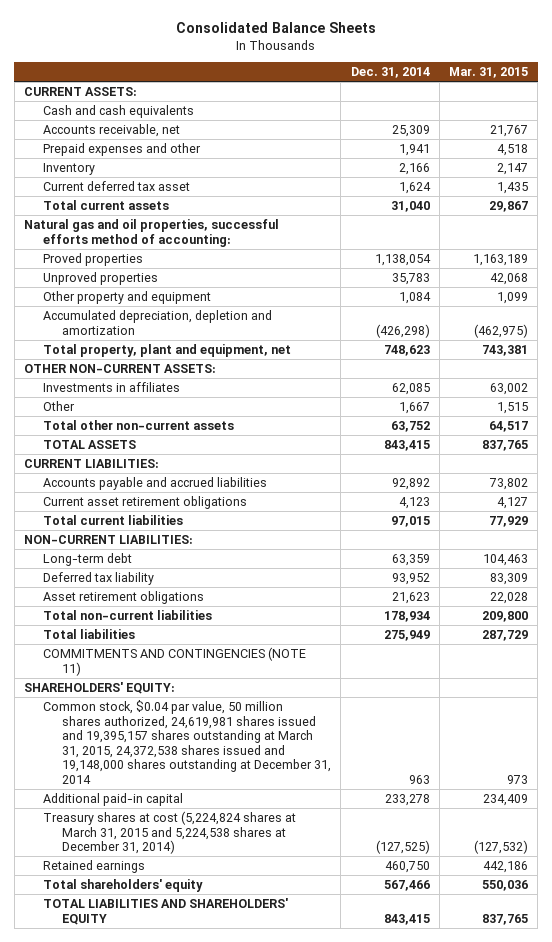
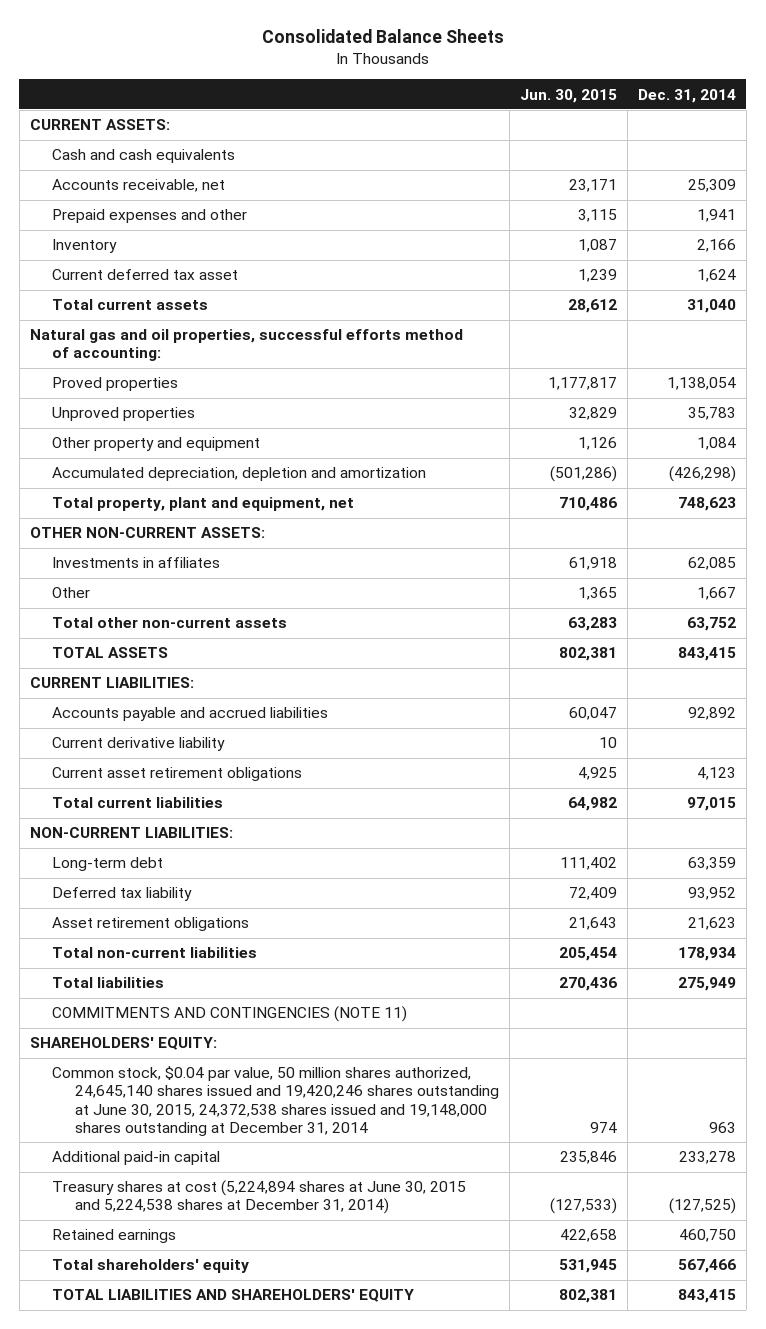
- | Dec. 31, 2014 | Mar. 31, 2015
+ | Jun. 30, 2015 | Dec. 31, 2014
+ Current derivative liability | 10 |
- Common stock, $0.04 par value, 50 million shares authorized, 24,619,981 shares issued and 19,395,157 shares outstanding at March 31, 2015, 24,372,538 shares issued and 19,148,000 shares outstanding at December 31, 2014 | 963 | 973
+ Common stock, $0.04 par value, 50 million shares authorized, 24,645,140 shares issued and 19,420,246 shares outstanding at June 30, 2015, 24,372,538 shares issued and 19,148,000 shares outstanding at December 31, 2014 | 974 | 963
- Treasury shares at cost (5,224,824 shares at March 31, 2015 and 5,224,538 shares at December 31, 2014) | (127,525) | (127,532)
+ Treasury shares at cost (5,224,894 shares at June 30, 2015 and 5,224,538 shares at December 31, 2014) | (127,533) | (127,525)

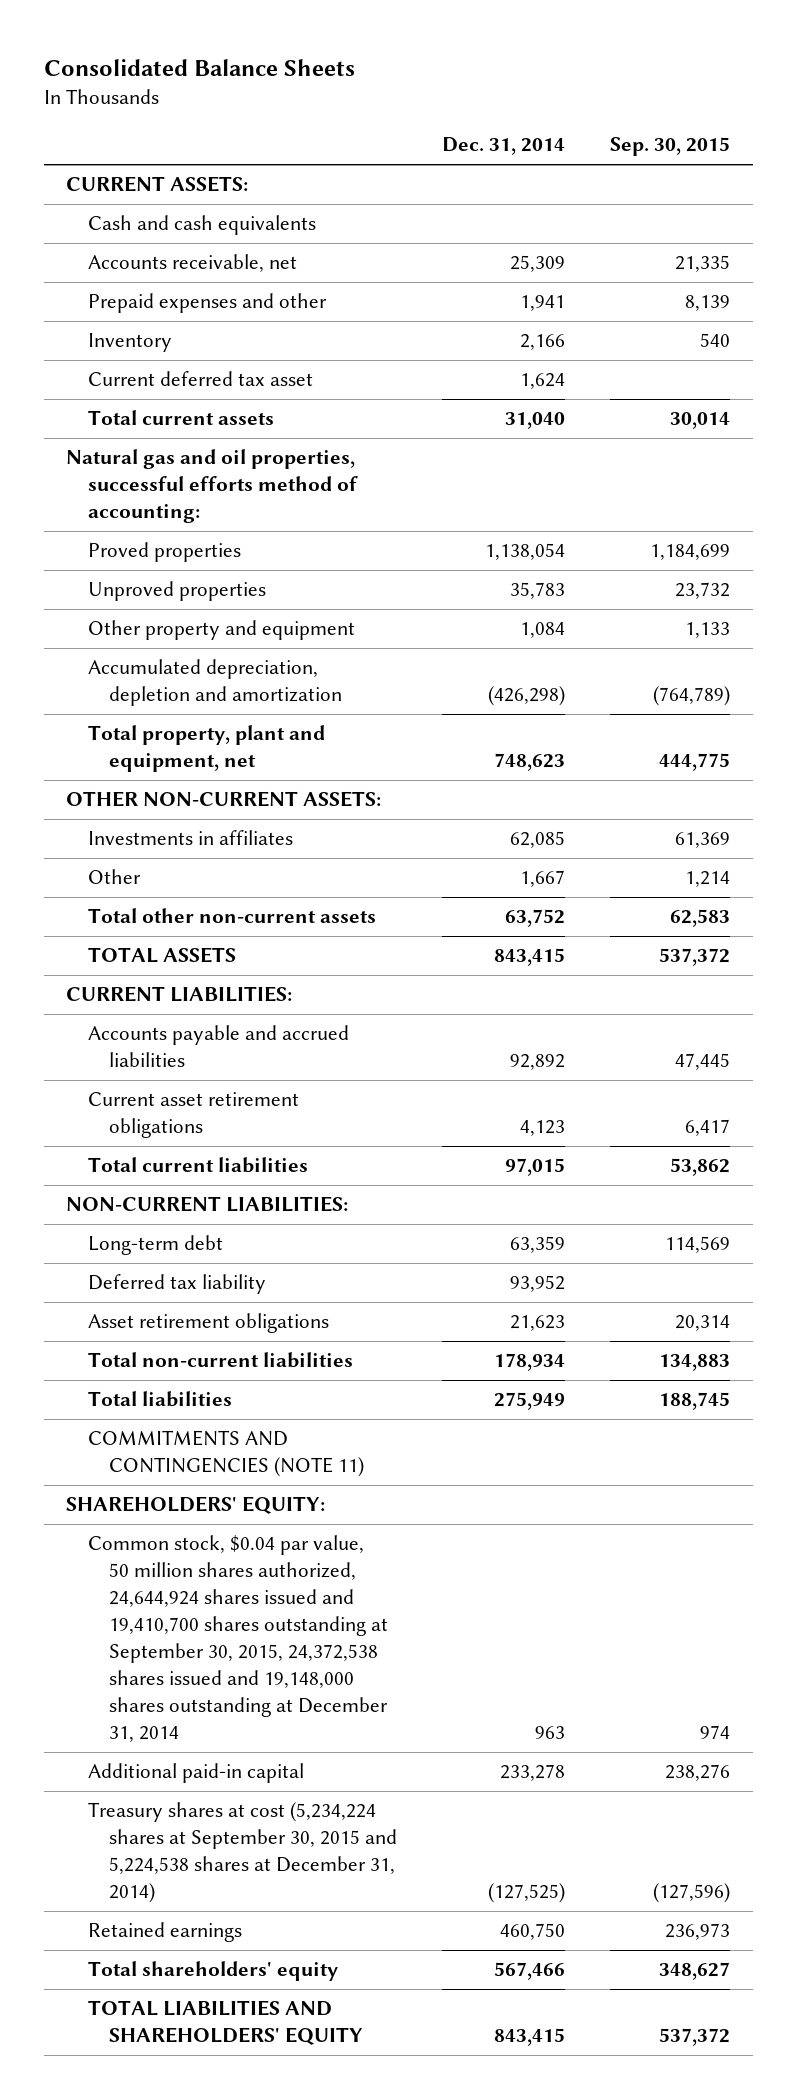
- | Jun. 30, 2015 | Dec. 31, 2014
+ | Dec. 31, 2014 | Sep. 30, 2015
- Current derivative liability | 10 |
- Common stock, $0.04 par value, 50 million shares authorized, 24,645,140 shares issued and 19,420,246 shares outstanding at June 30, 2015, 24,372,538 shares issued and 19,148,000 shares outstanding at December 31, 2014 | 974 | 963
+ Common stock, $0.04 par value, 50 million shares authorized, 24,644,924 shares issued and 19,410,700 shares outstanding at September 30, 2015, 24,372,538 shares issued and 19,148,000 shares outstanding at December 31, 2014 | 963 | 974
- Treasury shares at cost (5,224,894 shares at June 30, 2015 and 5,224,538 shares at December 31, 2014) | (127,533) | (127,525)
+ Treasury shares at cost (5,234,224 shares at September 30, 2015 and 5,224,538 shares at December 31, 2014) | (127,525) | (127,596)

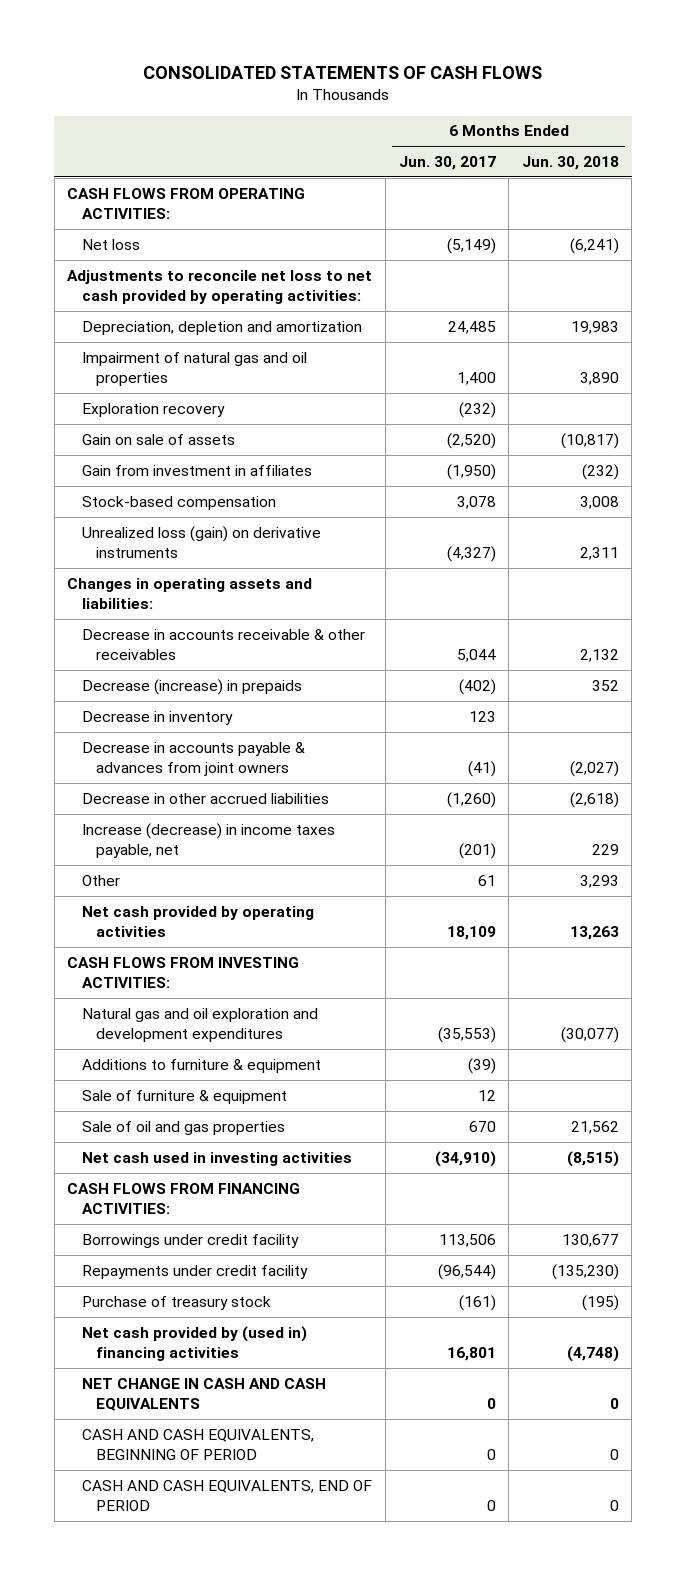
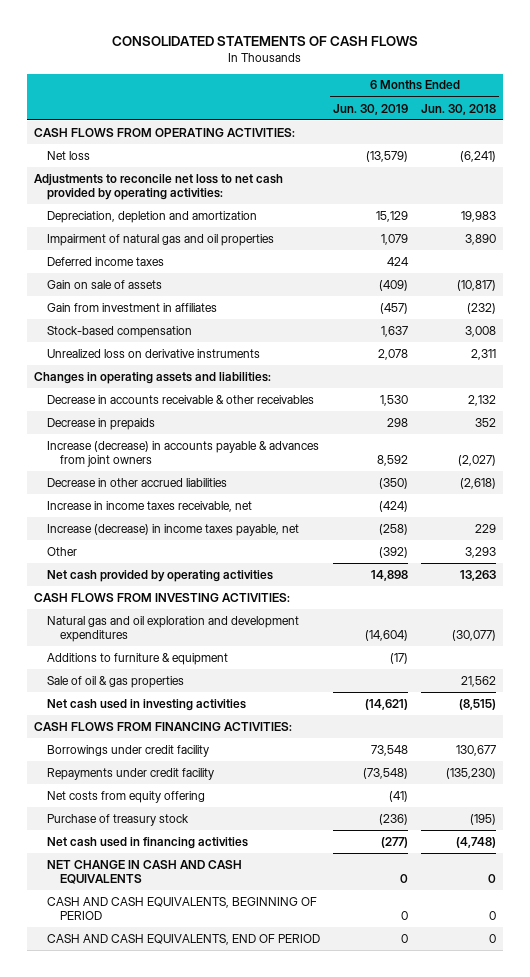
- | 6 Months Ended Jun. 30, 2017 | 6 Months Ended Jun. 30, 2018
+ | 6 Months Ended Jun. 30, 2019 | 6 Months Ended Jun. 30, 2018
- Exploration recovery | (232) |
+ Deferred income taxes | 424 |
- Unrealized loss (gain) on derivative instruments | (4,327) | 2,311
+ Unrealized loss on derivative instruments | 2,078 | 2,311
- Decrease (increase) in prepaids | (402) | 352
- Decrease in inventory | 123 |
- Decrease in accounts payable & advances from joint owners | (41) | (2,027)
+ Decrease in prepaids | 298 | 352
+ Increase (decrease) in accounts payable & advances from joint owners | 8,592 | (2,027)
+ Increase in income taxes receivable, net | (424) |
- Sale of furniture & equipment | 12 |
- Sale of oil and gas properties | 670 | 21,562
+ Sale of oil & gas properties | | 21,562
+ Net costs from equity offering | (41) |
- Net cash provided by (used in) financing activities | 16,801 | (4,748)
+ Net cash used in financing activities | (277) | (4,748)

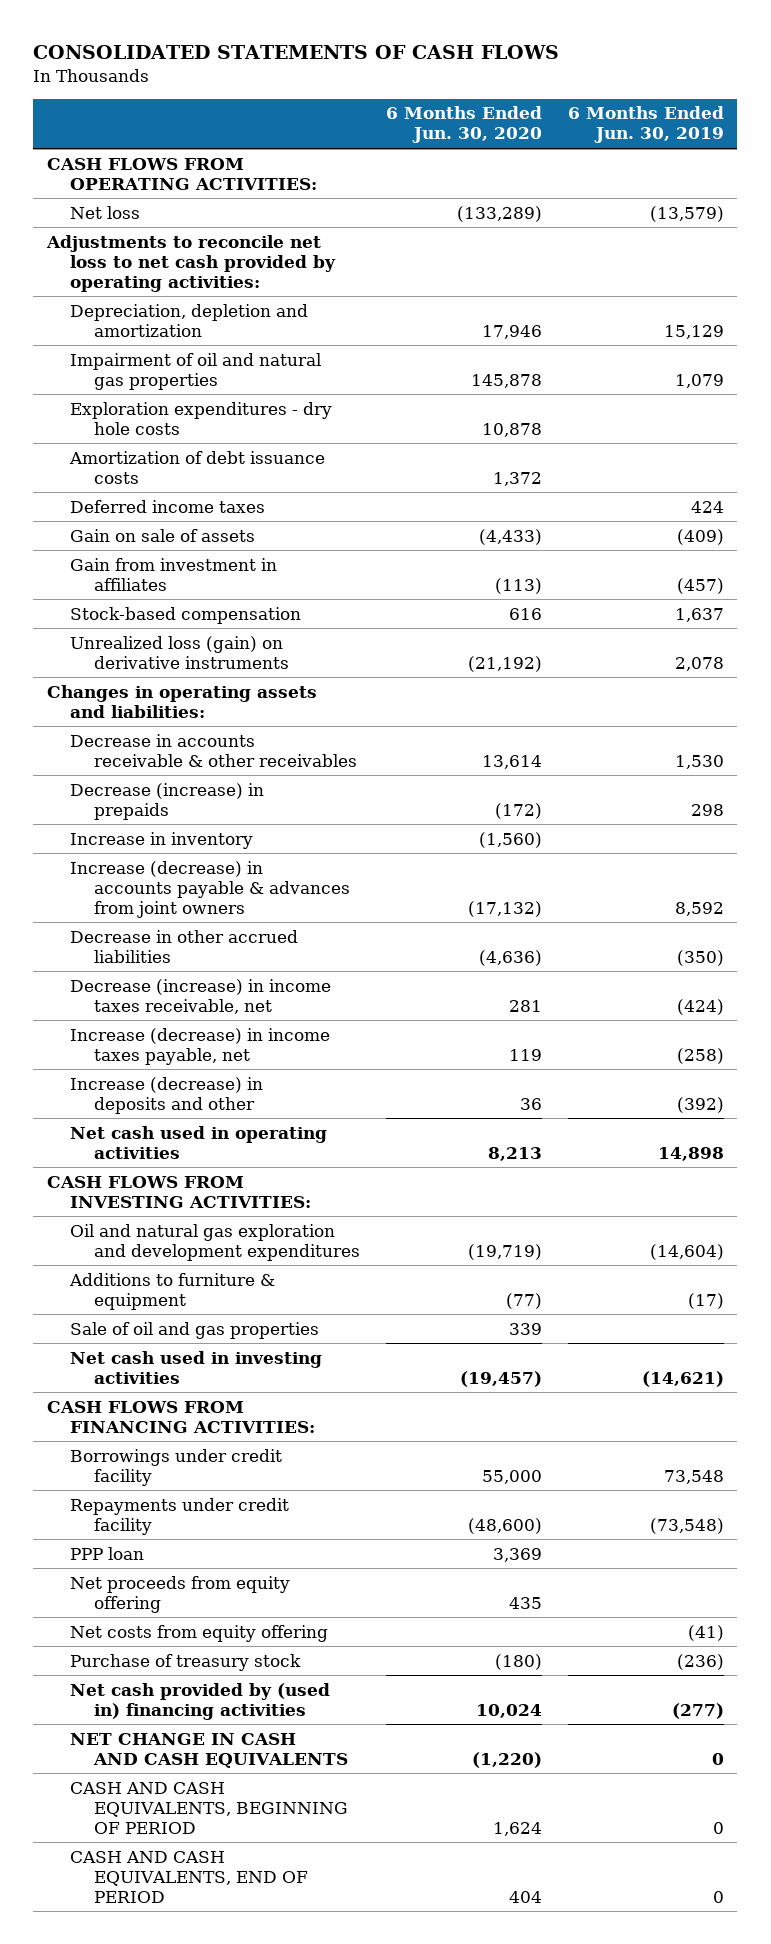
- | 6 Months Ended Jun. 30, 2019 | 6 Months Ended Jun. 30, 2018
+ | 6 Months Ended Jun. 30, 2020 | 6 Months Ended Jun. 30, 2019
- Impairment of natural gas and oil properties | 1,079 | 3,890
+ Impairment of oil and natural gas properties | 145,878 | 1,079
+ Exploration expenditures - dry hole costs | 10,878 |
+ Amortization of debt issuance costs | 1,372 |
- Unrealized loss on derivative instruments | 2,078 | 2,311
+ Unrealized loss (gain) on derivative instruments | (21,192) | 2,078
- Decrease in prepaids | 298 | 352
+ Decrease (increase) in prepaids | (172) | 298
+ Increase in inventory | (1,560) |
- Increase in income taxes receivable, net | (424) |
+ Decrease (increase) in income taxes receivable, net | 281 | (424)
- Other | (392) | 3,293
- Net cash provided by operating activities | 14,898 | 13,263
+ Increase (decrease) in deposits and other | 36 | (392)
+ Net cash used in operating activities | 8,213 | 14,898
- Natural gas and oil exploration and development expenditures | (14,604) | (30,077)
+ Oil and natural gas exploration and development expenditures | (19,719) | (14,604)
- Sale of oil & gas properties | | 21,562
+ Sale of oil and gas properties | 339 |
+ PPP loan | 3,369 |
+ Net proceeds from equity offering | 435 |
- Net cash used in financing activities | (277) | (4,748)
+ Net cash provided by (used in) financing activities | 10,024 | (277)

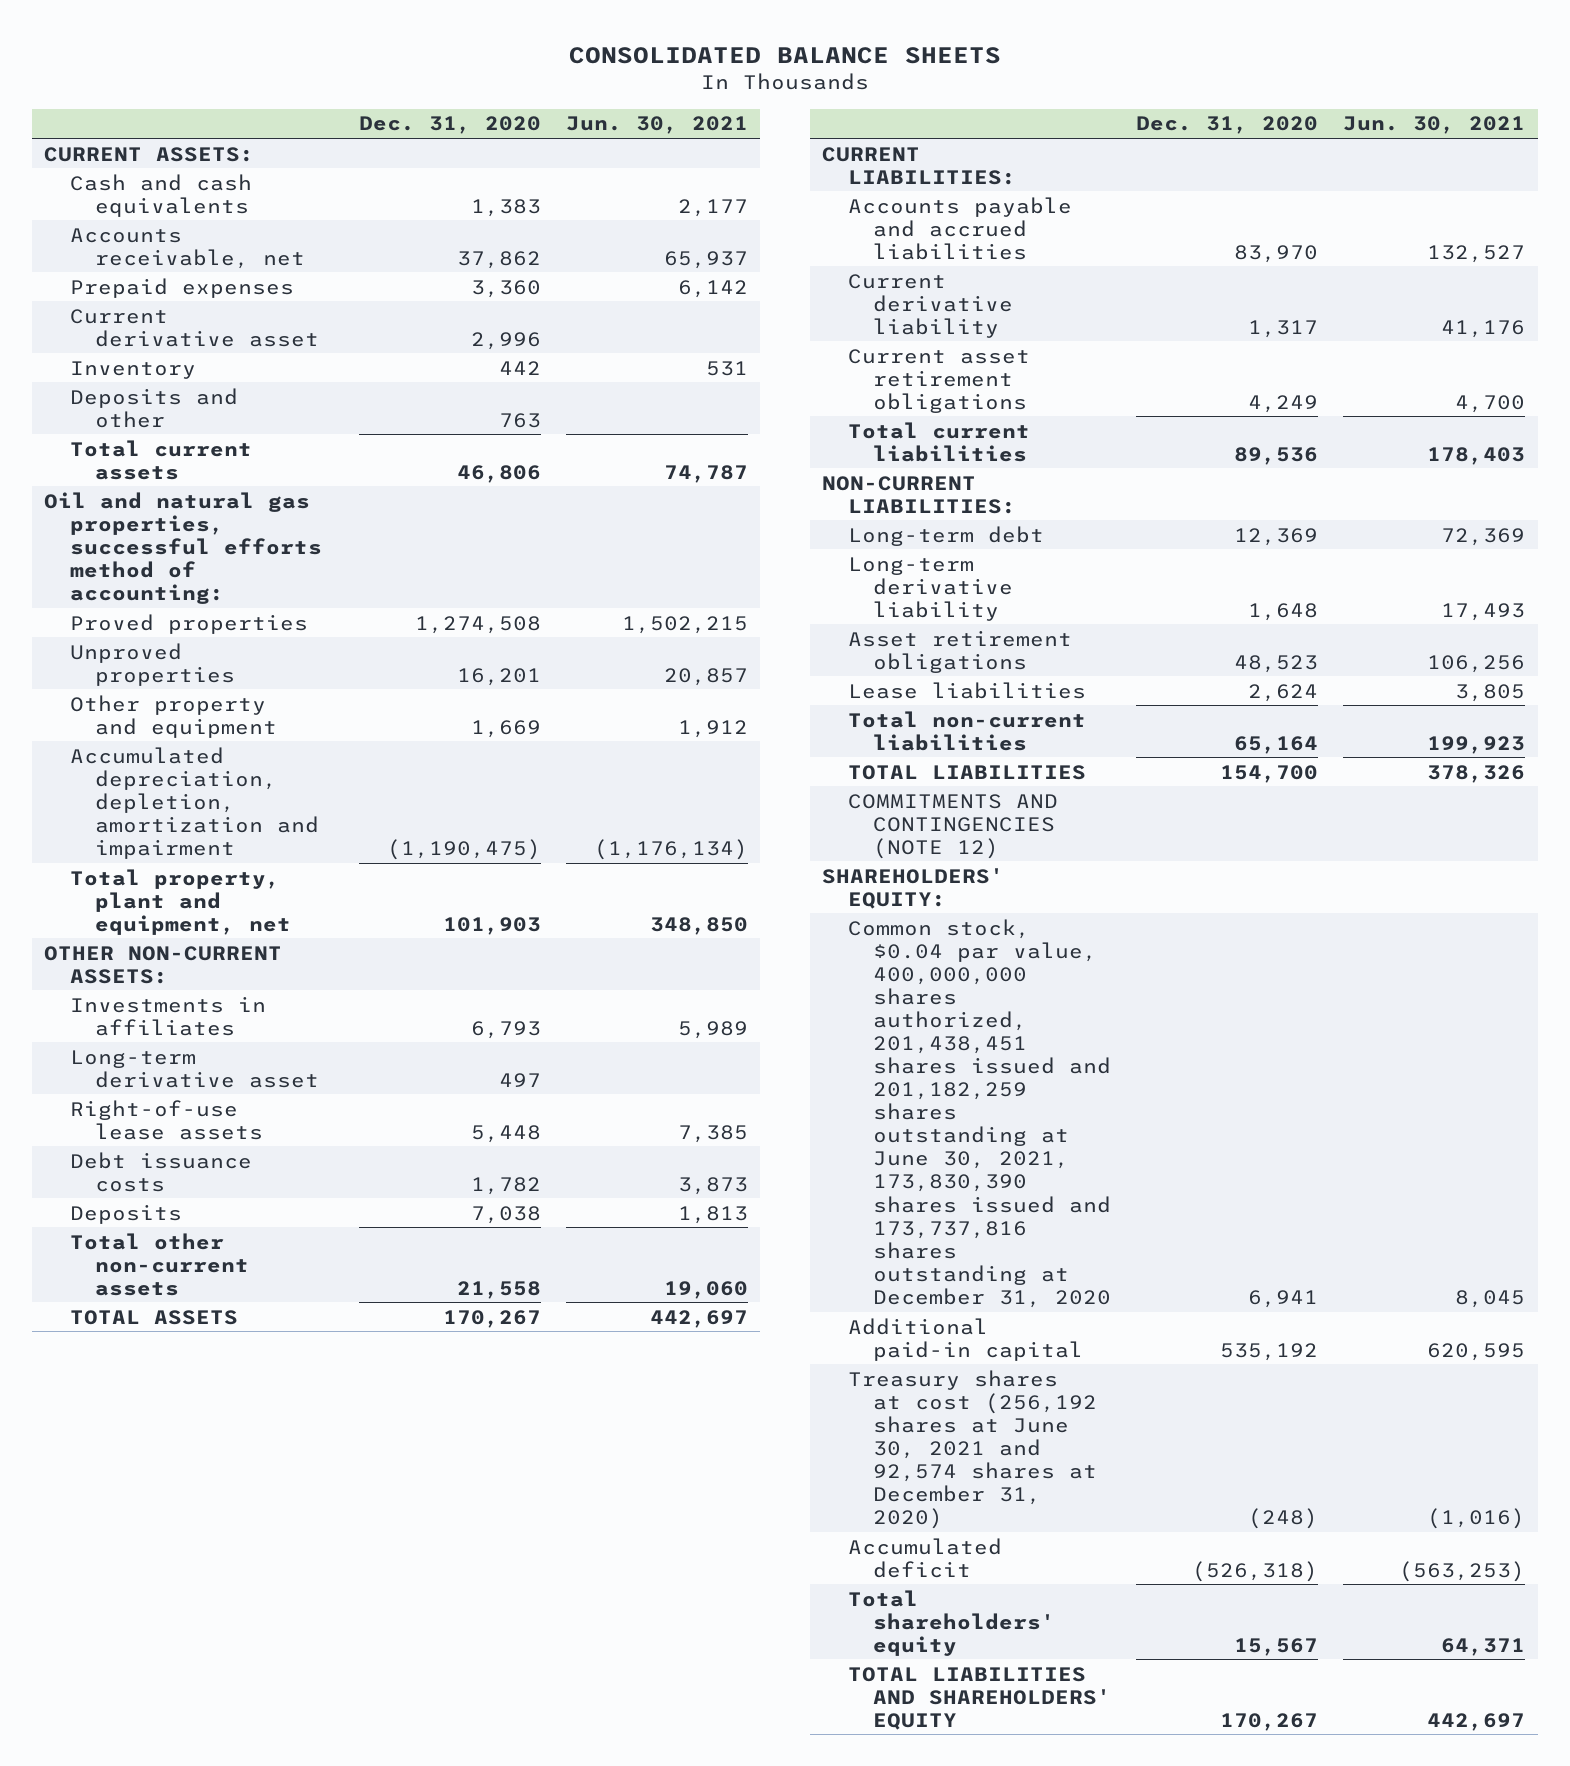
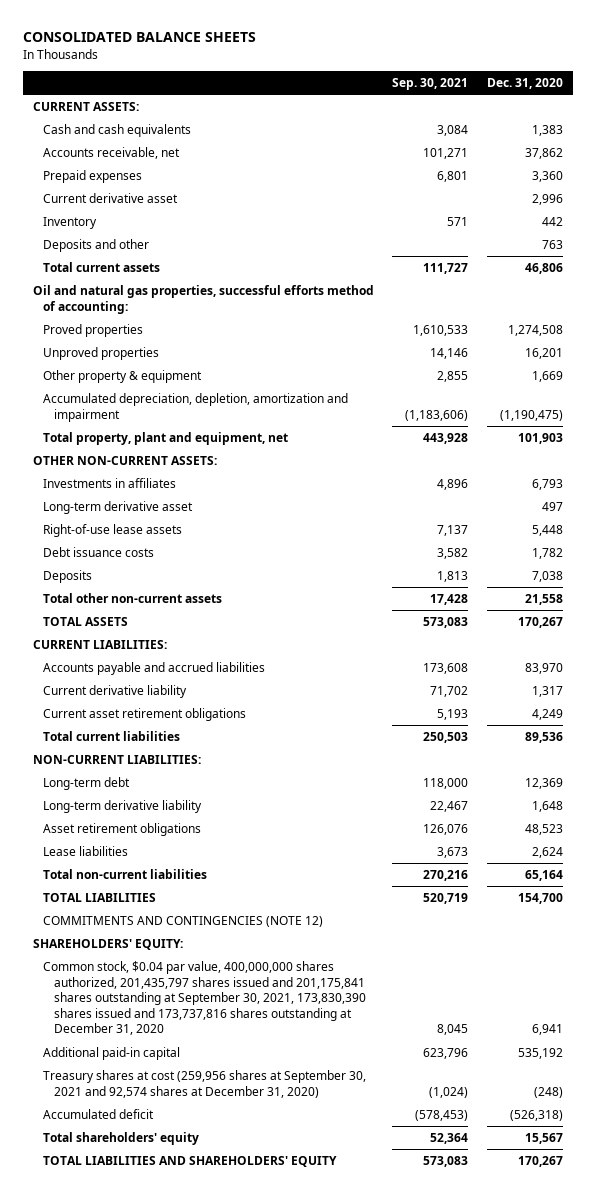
- | Dec. 31, 2020 | Jun. 30, 2021
+ | Sep. 30, 2021 | Dec. 31, 2020
- Other property and equipment | 1,669 | 1,912
+ Other property & equipment | 2,855 | 1,669
- Common stock, $0.04 par value, 400,000,000 shares authorized, 201,438,451 shares issued and 201,182,259 shares outstanding at June 30, 2021, 173,830,390 shares issued and 173,737,816 shares outstanding at December 31, 2020 | 6,941 | 8,045
+ Common stock, $0.04 par value, 400,000,000 shares authorized, 201,435,797 shares issued and 201,175,841 shares outstanding at September 30, 2021, 173,830,390 shares issued and 173,737,816 shares outstanding at December 31, 2020 | 8,045 | 6,941
- Treasury shares at cost (256,192 shares at June 30, 2021 and 92,574 shares at December 31, 2020) | (248) | (1,016)
+ Treasury shares at cost (259,956 shares at September 30, 2021 and 92,574 shares at December 31, 2020) | (1,024) | (248)

